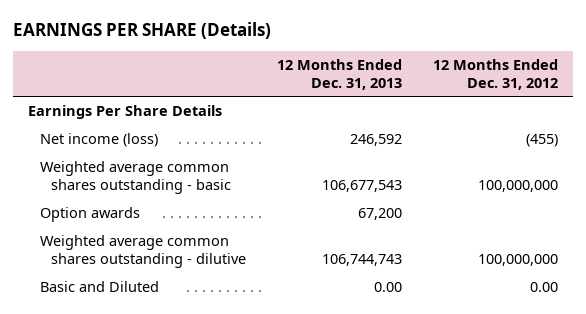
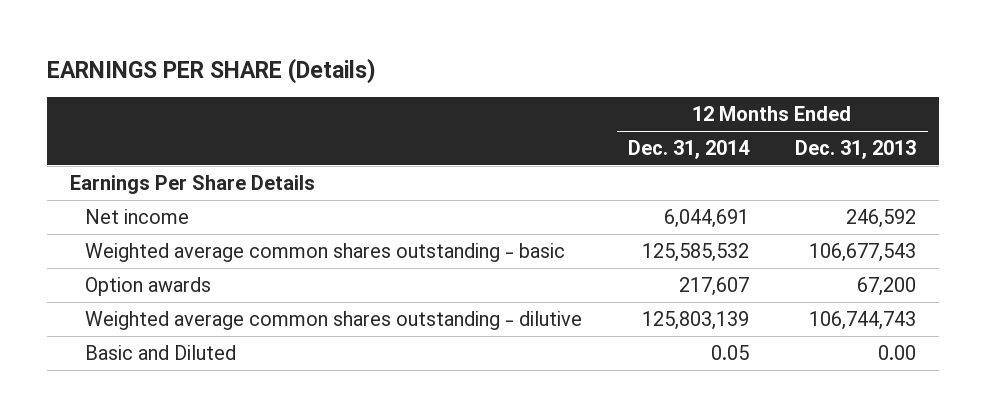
- | 12 Months Ended Dec. 31, 2013 | 12 Months Ended Dec. 31, 2012
+ | 12 Months Ended Dec. 31, 2014 | 12 Months Ended Dec. 31, 2013
- Net income (loss) | 246,592 | (455)
+ Net income | 6,044,691 | 246,592

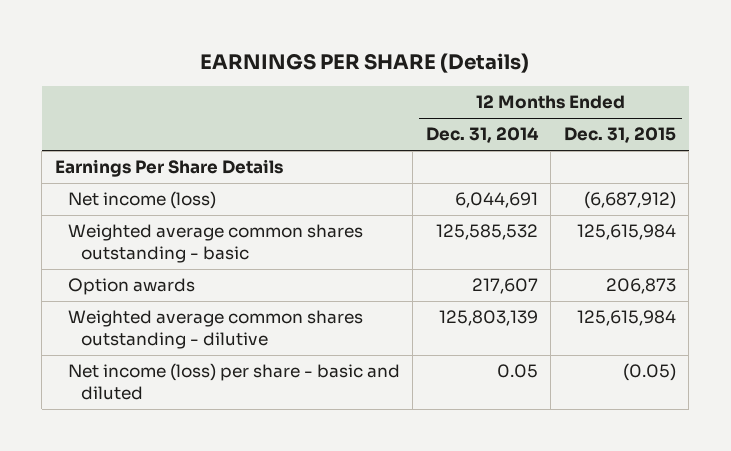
- | 12 Months Ended Dec. 31, 2014 | 12 Months Ended Dec. 31, 2013
+ | 12 Months Ended Dec. 31, 2014 | 12 Months Ended Dec. 31, 2015
- Net income | 6,044,691 | 246,592
+ Net income (loss) | 6,044,691 | (6,687,912)
- Basic and Diluted | 0.05 | 0.00
+ Net income (loss) per share - basic and diluted | 0.05 | (0.05)

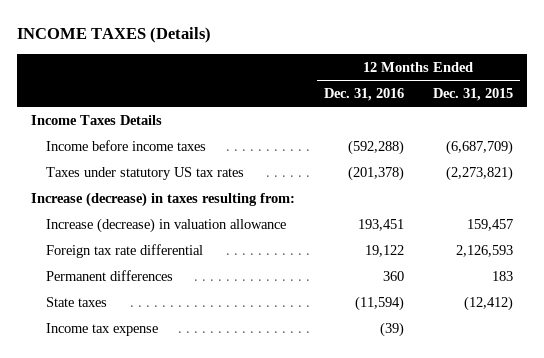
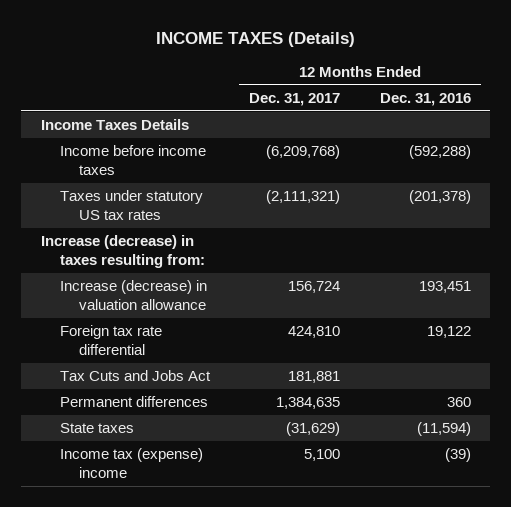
- | 12 Months Ended Dec. 31, 2016 | 12 Months Ended Dec. 31, 2015
+ | 12 Months Ended Dec. 31, 2017 | 12 Months Ended Dec. 31, 2016
+ Tax Cuts and Jobs Act | 181,881 |
- Income tax expense | (39) |
+ Income tax (expense) income | 5,100 | (39)

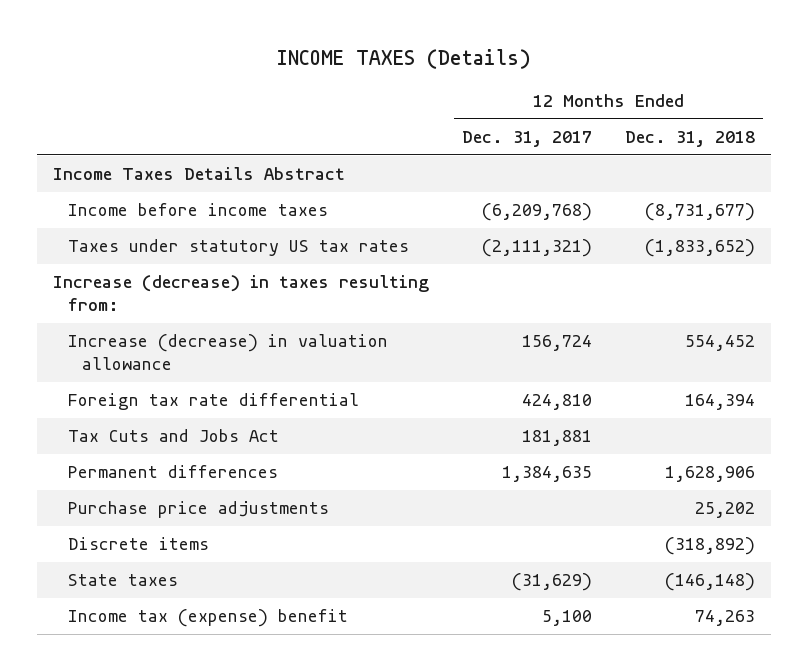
- | 12 Months Ended Dec. 31, 2017 | 12 Months Ended Dec. 31, 2016
+ | 12 Months Ended Dec. 31, 2017 | 12 Months Ended Dec. 31, 2018
- Income Taxes Details
+ Income Taxes Details Abstract
+ Purchase price adjustments | | 25,202
+ Discrete items | | (318,892)
- Income tax (expense) income | 5,100 | (39)
+ Income tax (expense) benefit | 5,100 | 74,263

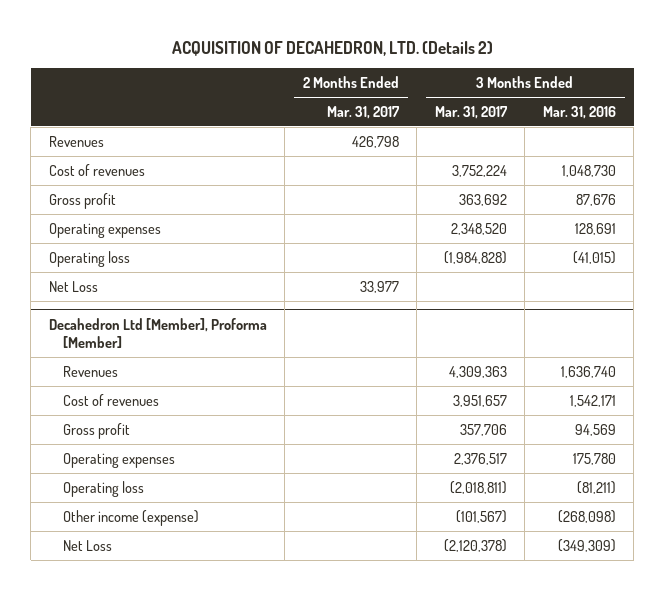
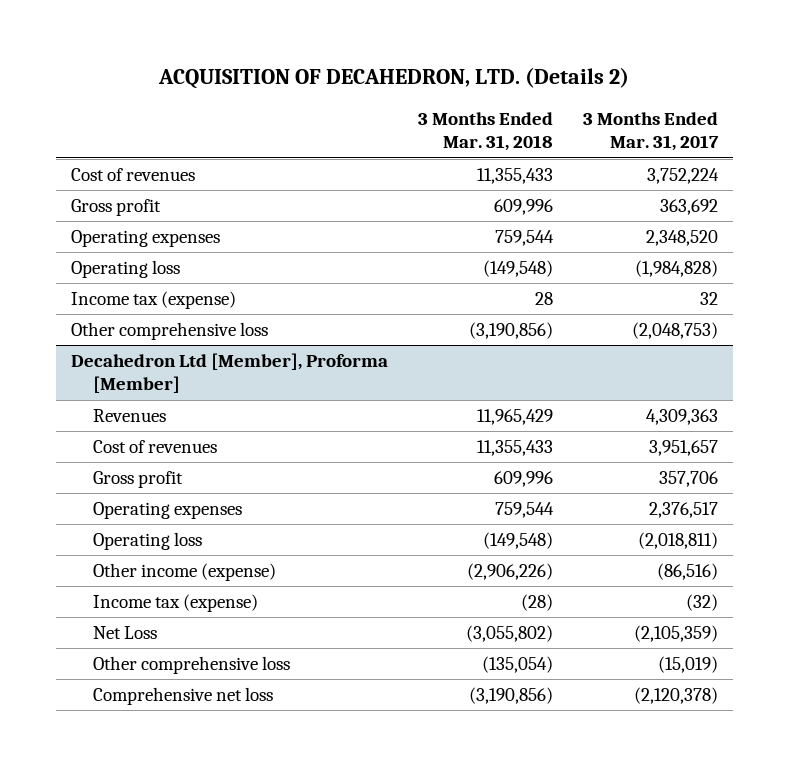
- | 2 Months Ended Mar. 31, 2017 | 3 Months Ended Mar. 31, 2017 | 3 Months Ended Mar. 31, 2016
+ | 3 Months Ended Mar. 31, 2018 | 3 Months Ended Mar. 31, 2017
- Revenues | 426,798 | |
- Net Loss | 33,977 | |
+ Income tax (expense) | 28 | 32
+ Other comprehensive loss | (3,190,856) | (2,048,753)
@ Decahedron Ltd [Member], Proforma [Member]
- Other income (expense) | | (101,567) | (268,098)
- Net Loss | | (2,120,378) | (349,309)
+ Other income (expense) | (2,906,226) | (86,516)
+ Income tax (expense) | (28) | (32)
+ Net Loss | (3,055,802) | (2,105,359)
+ Other comprehensive loss | (135,054) | (15,019)
+ Comprehensive net loss | (3,190,856) | (2,120,378)

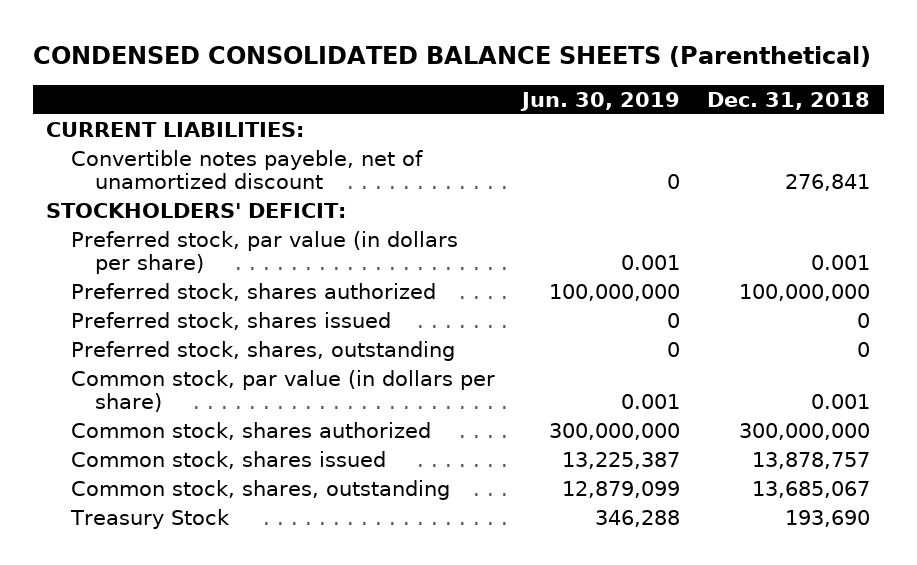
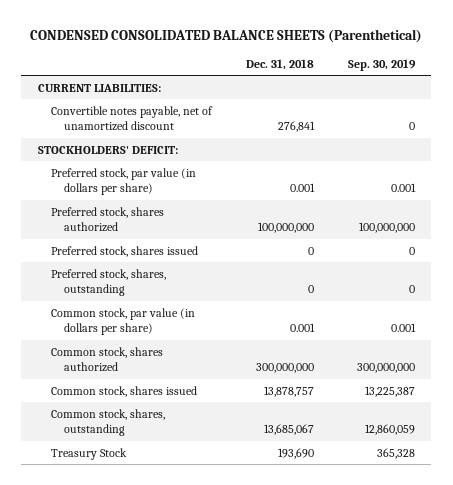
- | Jun. 30, 2019 | Dec. 31, 2018
+ | Dec. 31, 2018 | Sep. 30, 2019
- Convertible notes payeble, net of unamortized discount | 0 | 276,841
+ Convertible notes payable, net of unamortized discount | 276,841 | 0

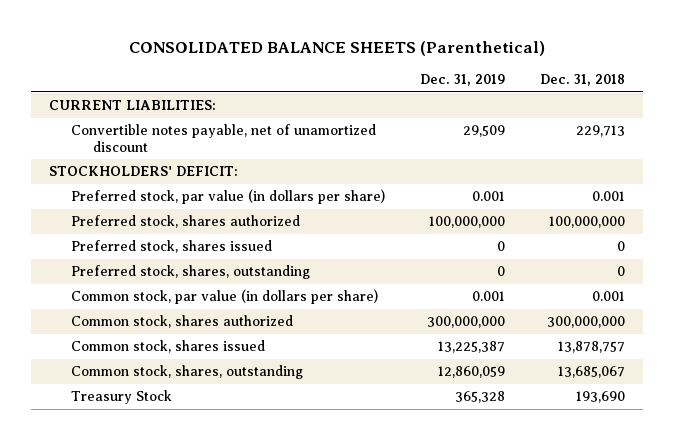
- CONDENSED CONSOLIDATED BALANCE SHEETS (Parenthetical)
+ CONSOLIDATED BALANCE SHEETS (Parenthetical)
- | Dec. 31, 2018 | Sep. 30, 2019
+ | Dec. 31, 2019 | Dec. 31, 2018
- Convertible notes payable, net of unamortized discount | 276,841 | 0
+ Convertible notes payable, net of unamortized discount | 29,509 | 229,713

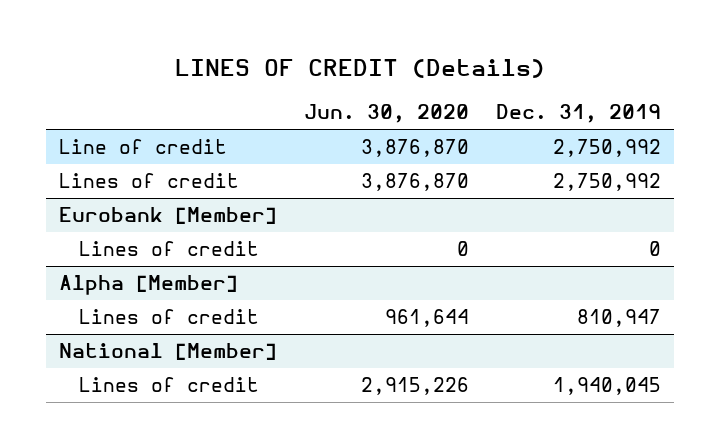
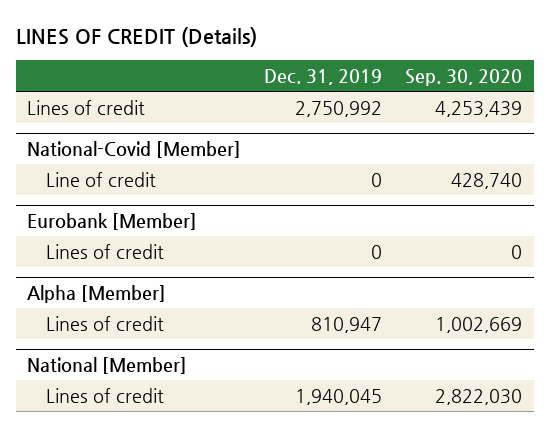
- | Jun. 30, 2020 | Dec. 31, 2019
+ | Dec. 31, 2019 | Sep. 30, 2020
- Line of credit | 3,876,870 | 2,750,992
+ National-Covid [Member]
+ Line of credit | 0 | 428,740

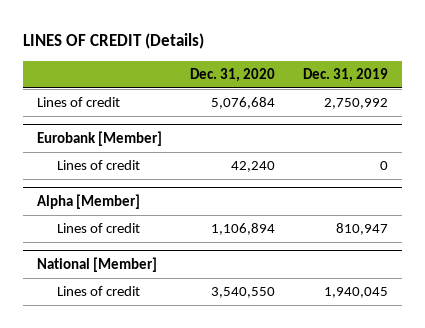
- | Dec. 31, 2019 | Sep. 30, 2020
+ | Dec. 31, 2020 | Dec. 31, 2019
- National-Covid [Member]
- Line of credit | 0 | 428,740

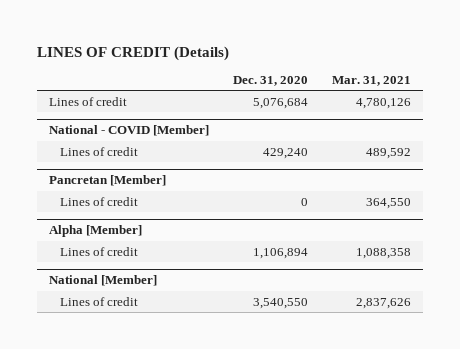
- | Dec. 31, 2020 | Dec. 31, 2019
+ | Dec. 31, 2020 | Mar. 31, 2021
- Eurobank [Member]
- Lines of credit | 42,240 | 0
+ National - COVID [Member]
+ Lines of credit | 429,240 | 489,592
+ Pancretan [Member]
+ Lines of credit | 0 | 364,550

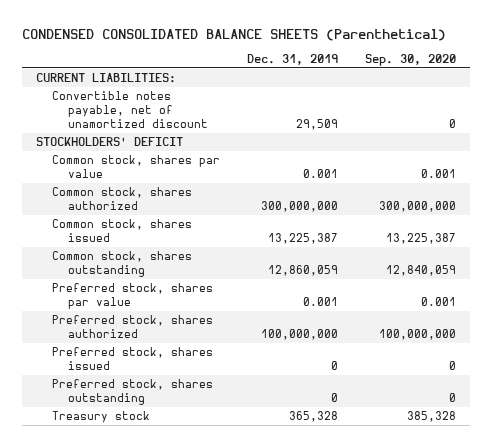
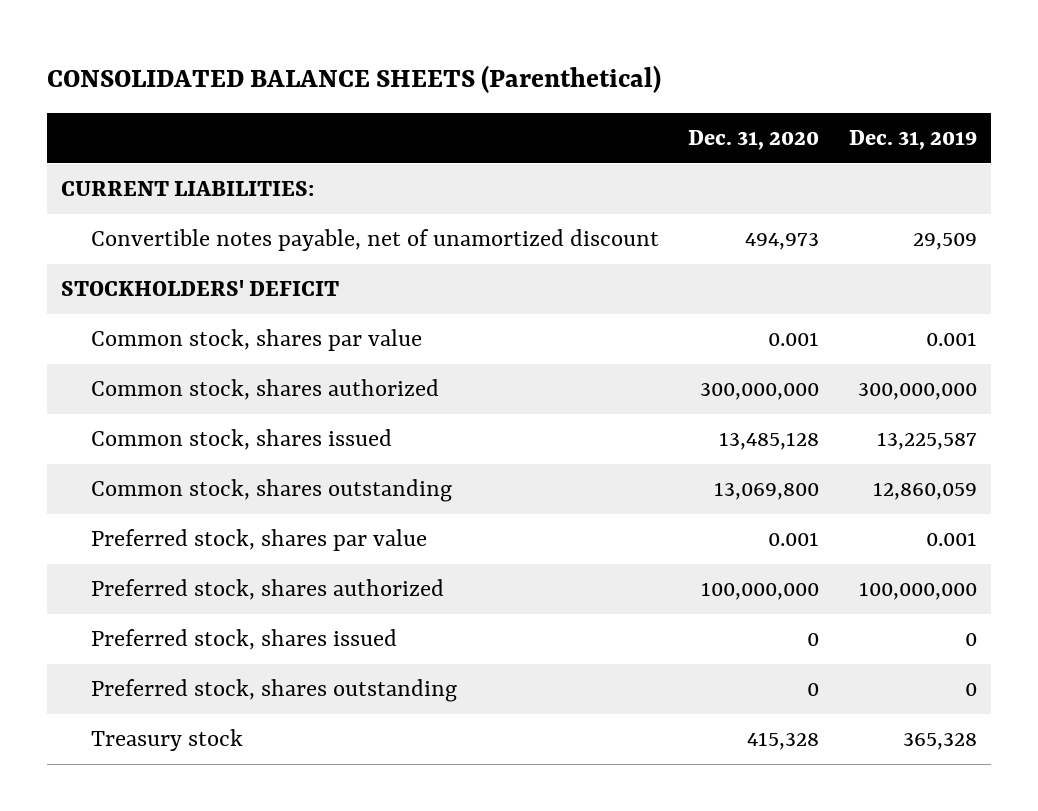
- CONDENSED CONSOLIDATED BALANCE SHEETS (Parenthetical)
+ CONSOLIDATED BALANCE SHEETS (Parenthetical)
- | Dec. 31, 2019 | Sep. 30, 2020
+ | Dec. 31, 2020 | Dec. 31, 2019
- Common stock, shares issued | 13,225,387 | 13,225,387
+ Common stock, shares issued | 13,485,128 | 13,225,587

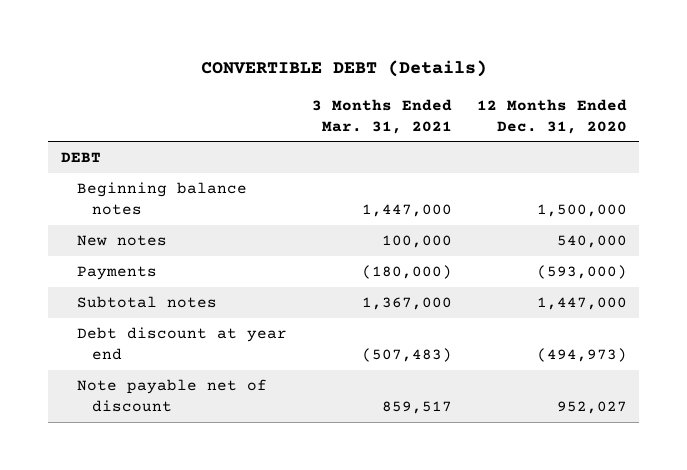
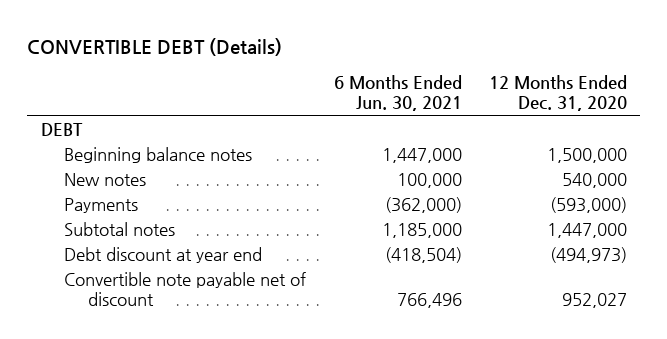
- | 3 Months Ended Mar. 31, 2021 | 12 Months Ended Dec. 31, 2020
+ | 6 Months Ended Jun. 30, 2021 | 12 Months Ended Dec. 31, 2020
- Note payable net of discount | 859,517 | 952,027
+ Convertible note payable net of discount | 766,496 | 952,027

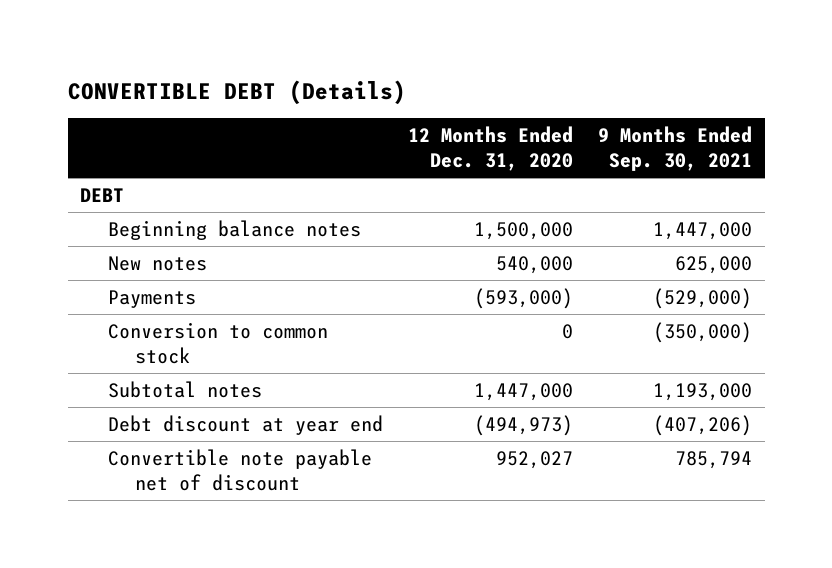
- | 6 Months Ended Jun. 30, 2021 | 12 Months Ended Dec. 31, 2020
+ | 12 Months Ended Dec. 31, 2020 | 9 Months Ended Sep. 30, 2021
+ Conversion to common stock | 0 | (350,000)

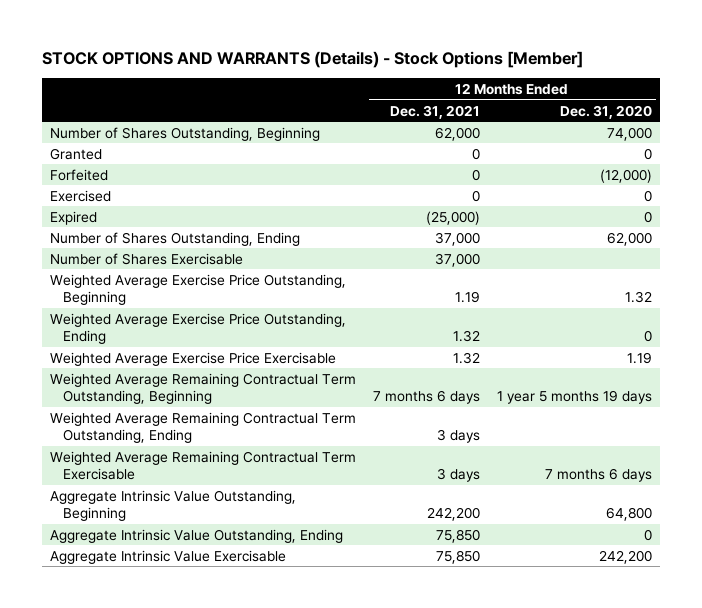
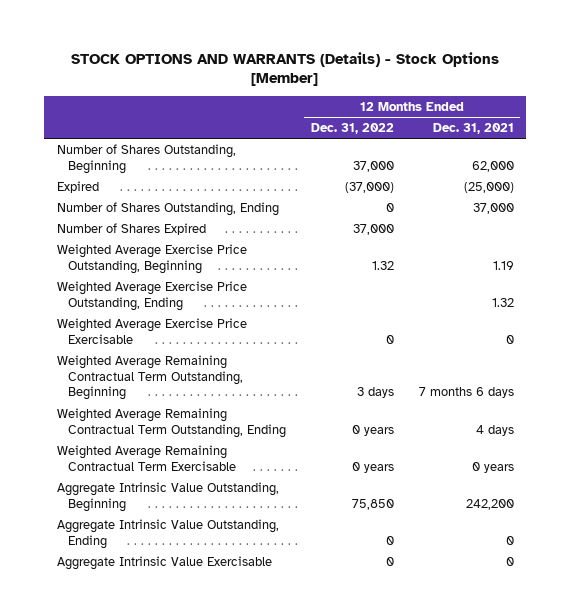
- | 12 Months Ended Dec. 31, 2021 | 12 Months Ended Dec. 31, 2020
+ | 12 Months Ended Dec. 31, 2022 | 12 Months Ended Dec. 31, 2021
- Granted | 0 | 0
- Forfeited | 0 | (12,000)
- Exercised | 0 | 0
- Number of Shares Exercisable | 37,000 |
+ Number of Shares Expired | 37,000 |
- Weighted Average Exercise Price Exercisable | 1.32 | 1.19
+ Weighted Average Exercise Price Exercisable | 0 | 0
- Weighted Average Remaining Contractual Term Outstanding, Ending | 3 days |
- Weighted Average Remaining Contractual Term Exercisable | 3 days | 7 months 6 days
+ Weighted Average Remaining Contractual Term Outstanding, Ending | 0 years | 4 days
+ Weighted Average Remaining Contractual Term Exercisable | 0 years | 0 years
- Aggregate Intrinsic Value Outstanding, Ending | 75,850 | 0
- Aggregate Intrinsic Value Exercisable | 75,850 | 242,200
+ Aggregate Intrinsic Value Outstanding, Ending | 0 | 0
+ Aggregate Intrinsic Value Exercisable | 0 | 0

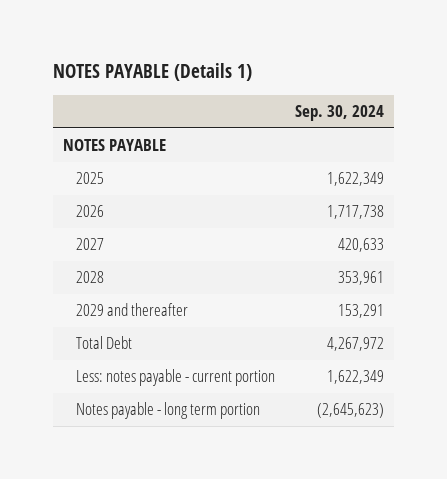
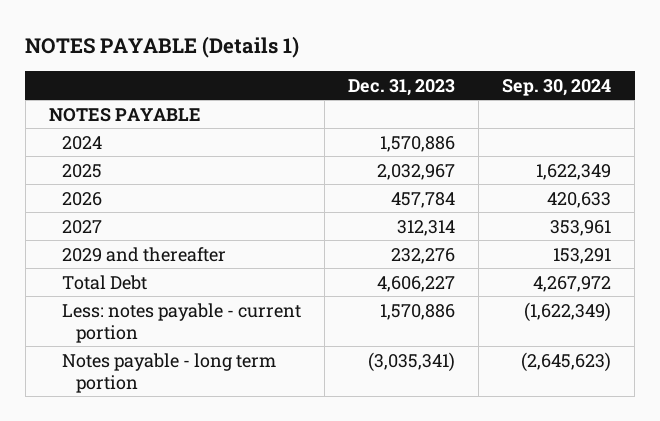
- | Sep. 30, 2024
+ | Dec. 31, 2023 | Sep. 30, 2024
+ 2024 | 1,570,886 |
- 2026 | 1,717,738
- 2027 | 420,633
- 2028 | 353,961
+ 2026 | 457,784 | 420,633
+ 2027 | 312,314 | 353,961
- Less: notes payable - current portion | 1,622,349
+ Less: notes payable - current portion | 1,570,886 | (1,622,349)

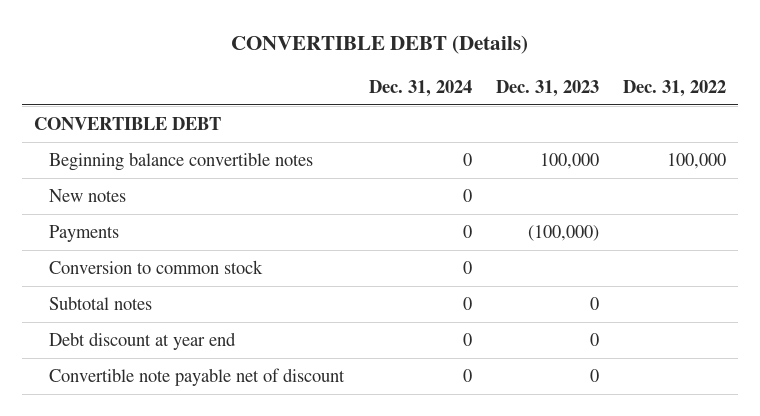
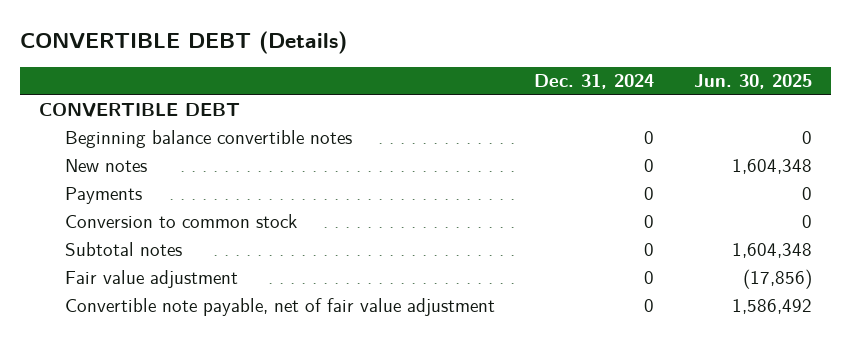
- | Dec. 31, 2024 | Dec. 31, 2023 | Dec. 31, 2022
+ | Dec. 31, 2024 | Jun. 30, 2025
- Debt discount at year end | 0 | 0 |
- Convertible note payable net of discount | 0 | 0 |
+ Fair value adjustment | 0 | (17,856)
+ Convertible note payable, net of fair value adjustment | 0 | 1,586,492

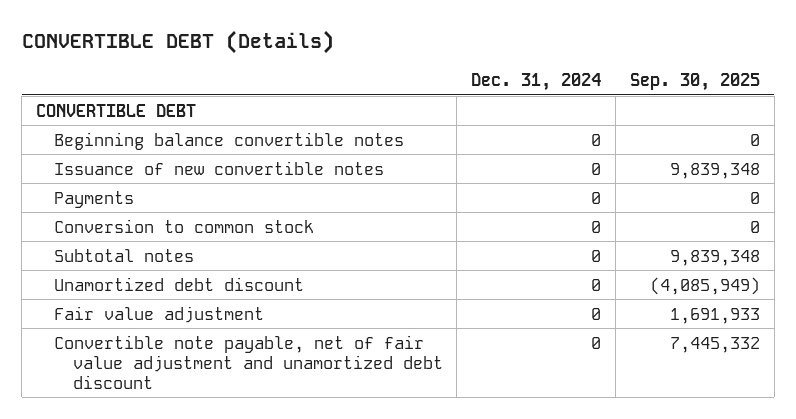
- | Dec. 31, 2024 | Jun. 30, 2025
+ | Dec. 31, 2024 | Sep. 30, 2025
- New notes | 0 | 1,604,348
+ Issuance of new convertible notes | 0 | 9,839,348
+ Unamortized debt discount | 0 | (4,085,949)
- Convertible note payable, net of fair value adjustment | 0 | 1,586,492
+ Convertible note payable, net of fair value adjustment and unamortized debt discount | 0 | 7,445,332

